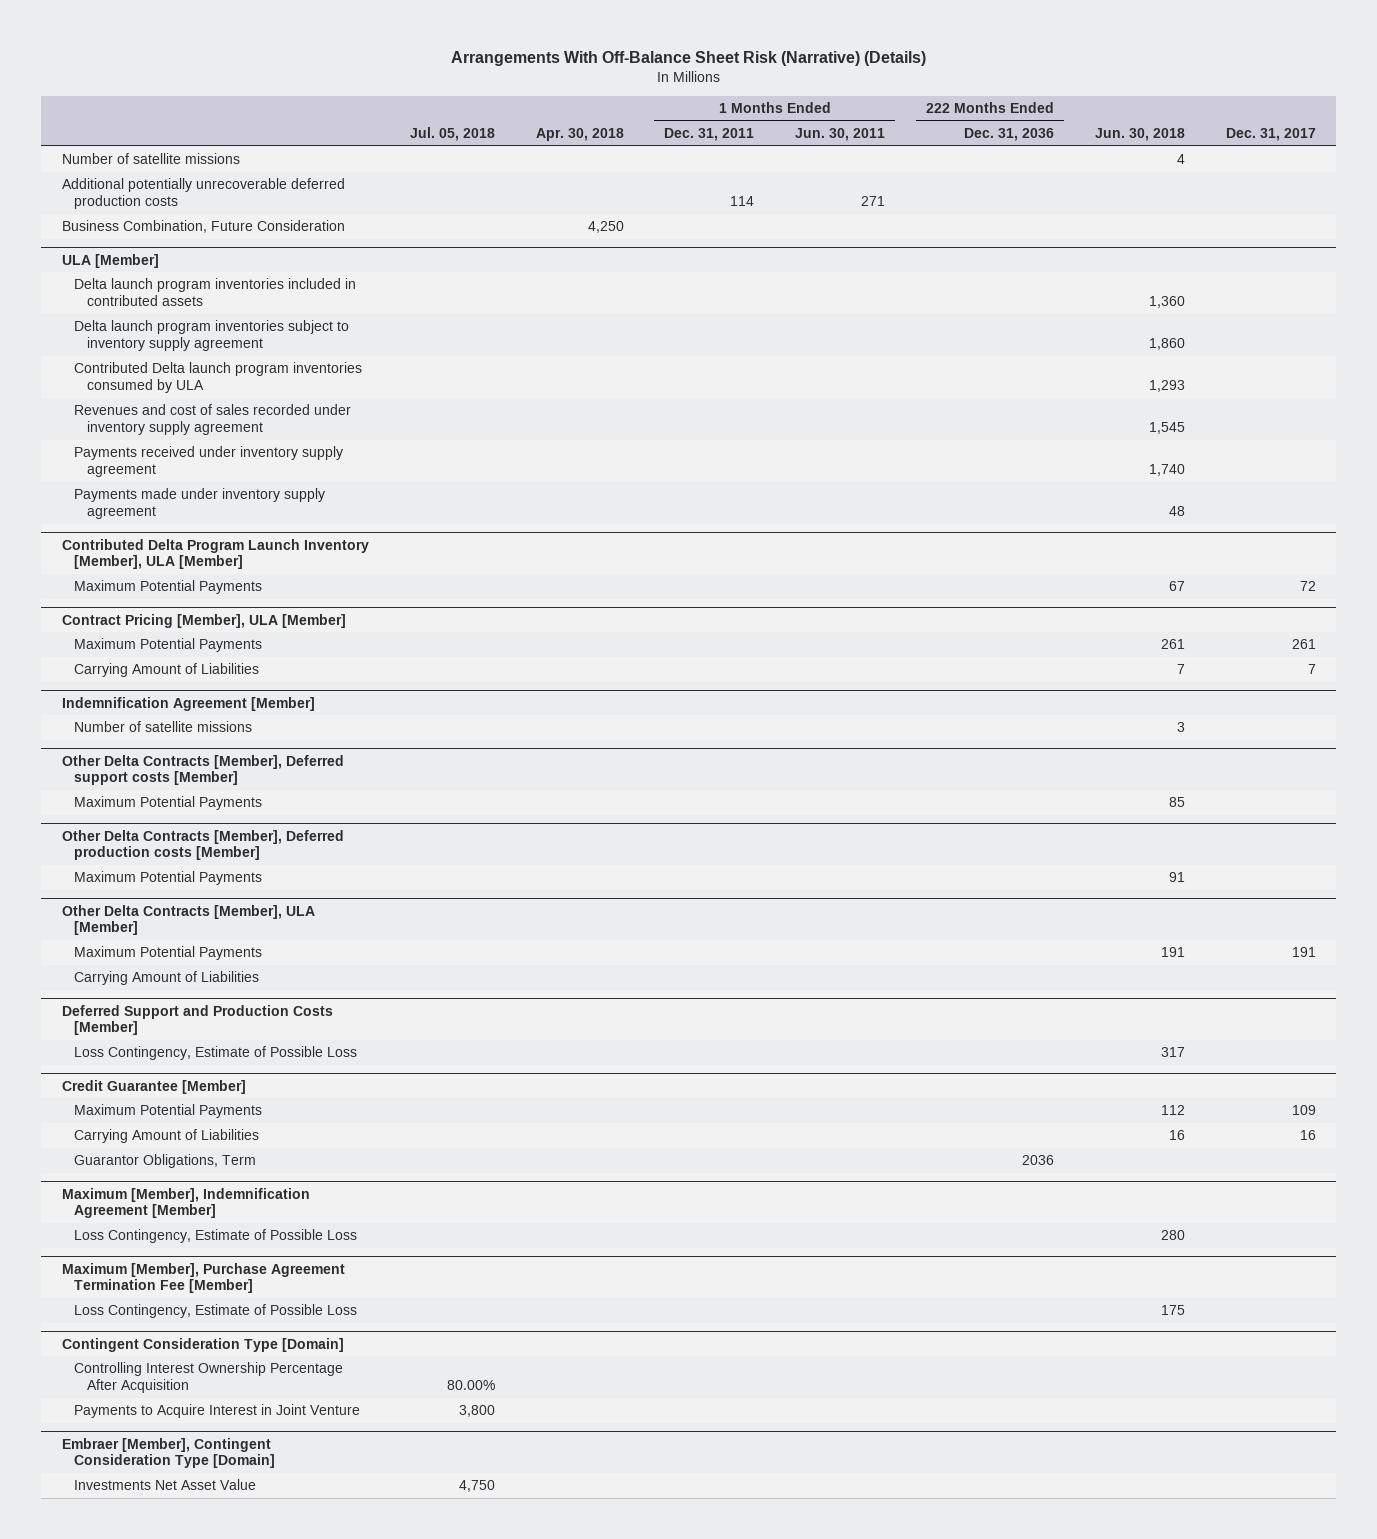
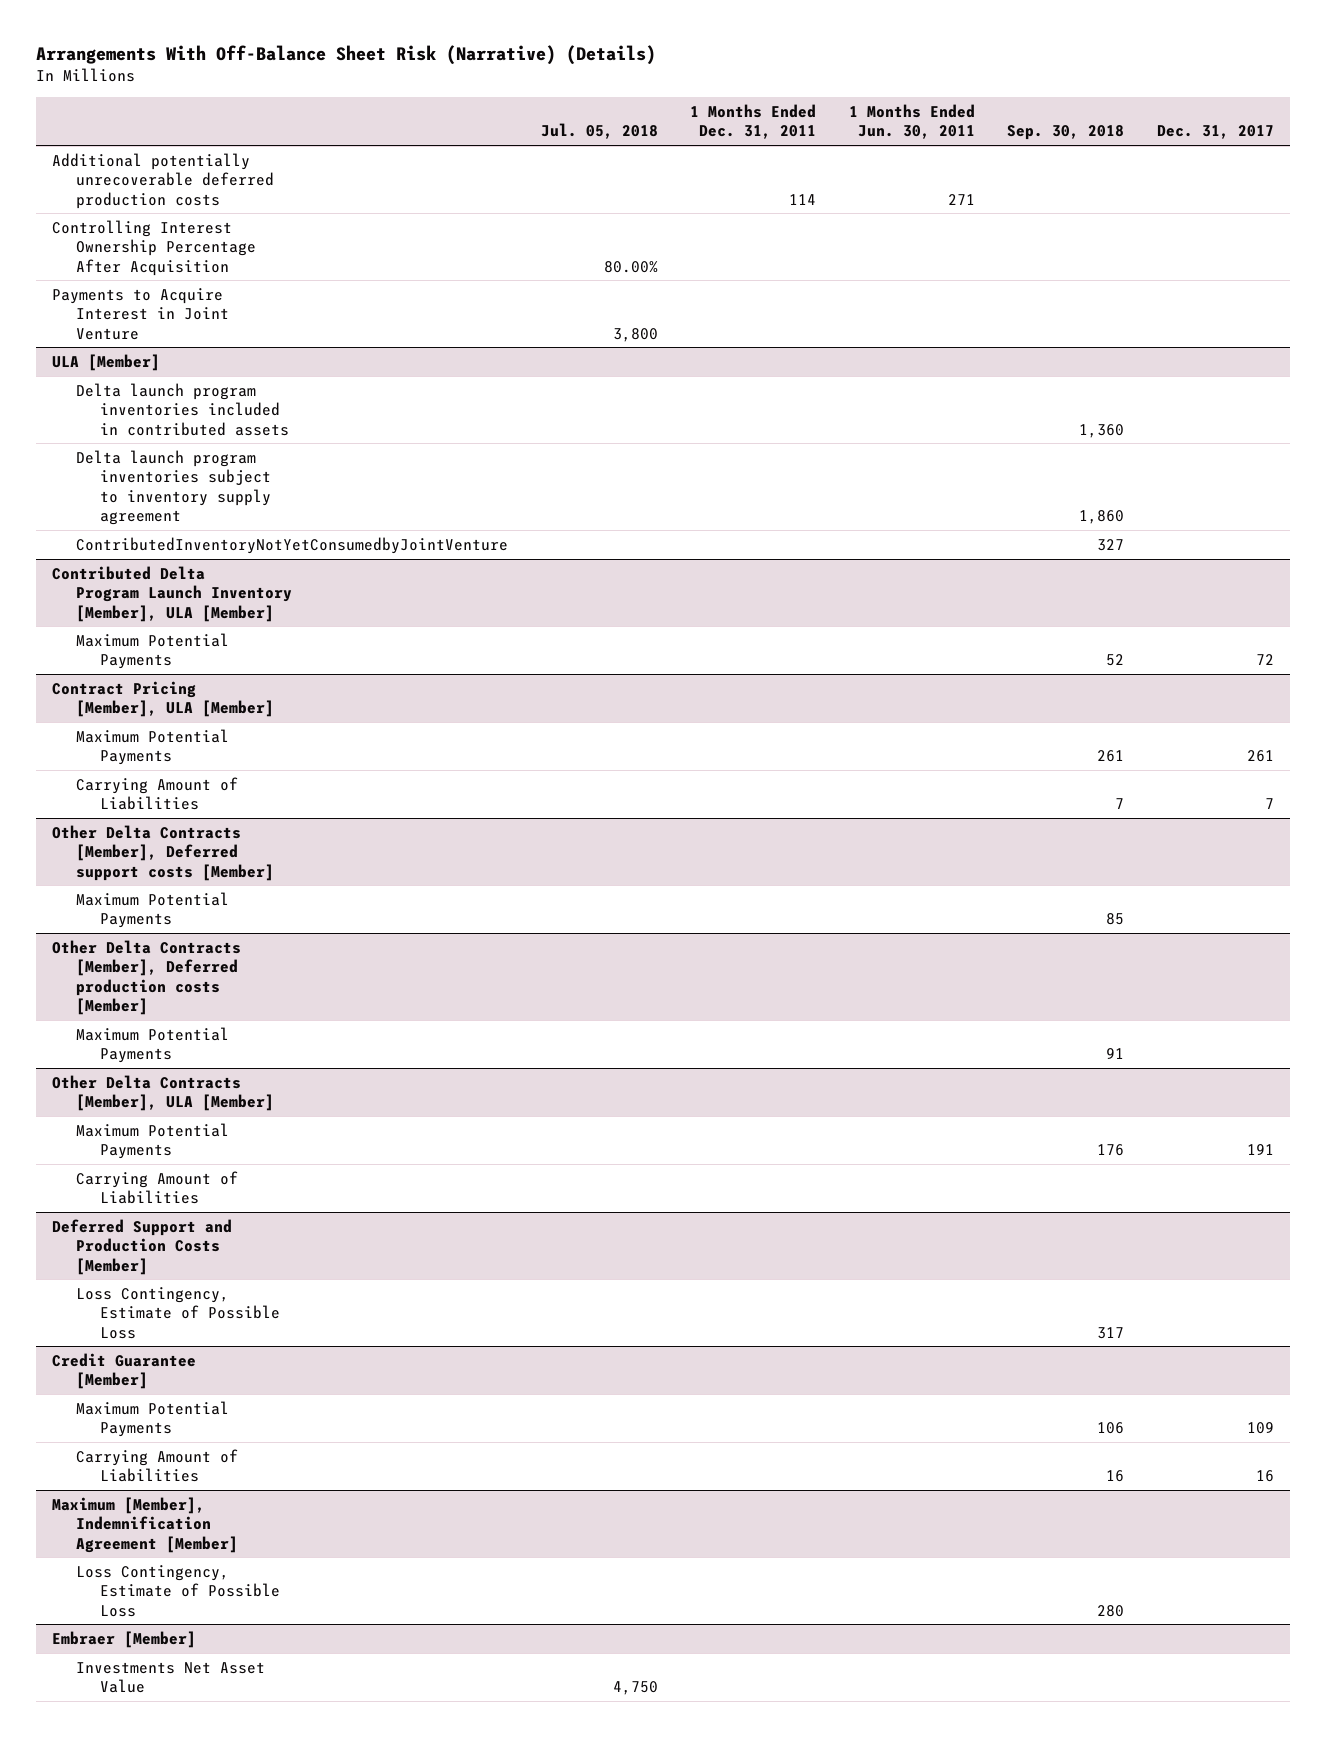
- | Jul. 05, 2018 | Apr. 30, 2018 | 1 Months Ended Dec. 31, 2011 | 1 Months Ended Jun. 30, 2011 | 222 Months Ended Dec. 31, 2036 | Jun. 30, 2018 | Dec. 31, 2017
+ | Jul. 05, 2018 | 1 Months Ended Dec. 31, 2011 | 1 Months Ended Jun. 30, 2011 | Sep. 30, 2018 | Dec. 31, 2017
- Number of satellite missions | | | | | | 4 |
- Business Combination, Future Consideration | | 4,250 | | | | |
+ Controlling Interest Ownership Percentage After Acquisition | 80.00% | | | |
+ Payments to Acquire Interest in Joint Venture | 3,800 | | | |
@ ULA [Member]
- Contributed Delta launch program inventories consumed by ULA | | | | | | 1,293 |
- Revenues and cost of sales recorded under inventory supply agreement | | | | | | 1,545 |
- Payments received under inventory supply agreement | | | | | | 1,740 |
- Payments made under inventory supply agreement | | | | | | 48 |
+ ContributedInventoryNotYetConsumedbyJointVenture | | | | 327 |
- Indemnification Agreement [Member]
- Number of satellite missions | | | | | | 3 |
@ Credit Guarantee [Member]
- Guarantor Obligations, Term | | | | | 2036 | |
- Maximum [Member], Purchase Agreement Termination Fee [Member]
- Loss Contingency, Estimate of Possible Loss | | | | | | 175 |
- Contingent Consideration Type [Domain]
- Controlling Interest Ownership Percentage After Acquisition | 80.00% | | | | | |
- Payments to Acquire Interest in Joint Venture | 3,800 | | | | | |
- Embraer [Member], Contingent Consideration Type [Domain]
+ Embraer [Member]

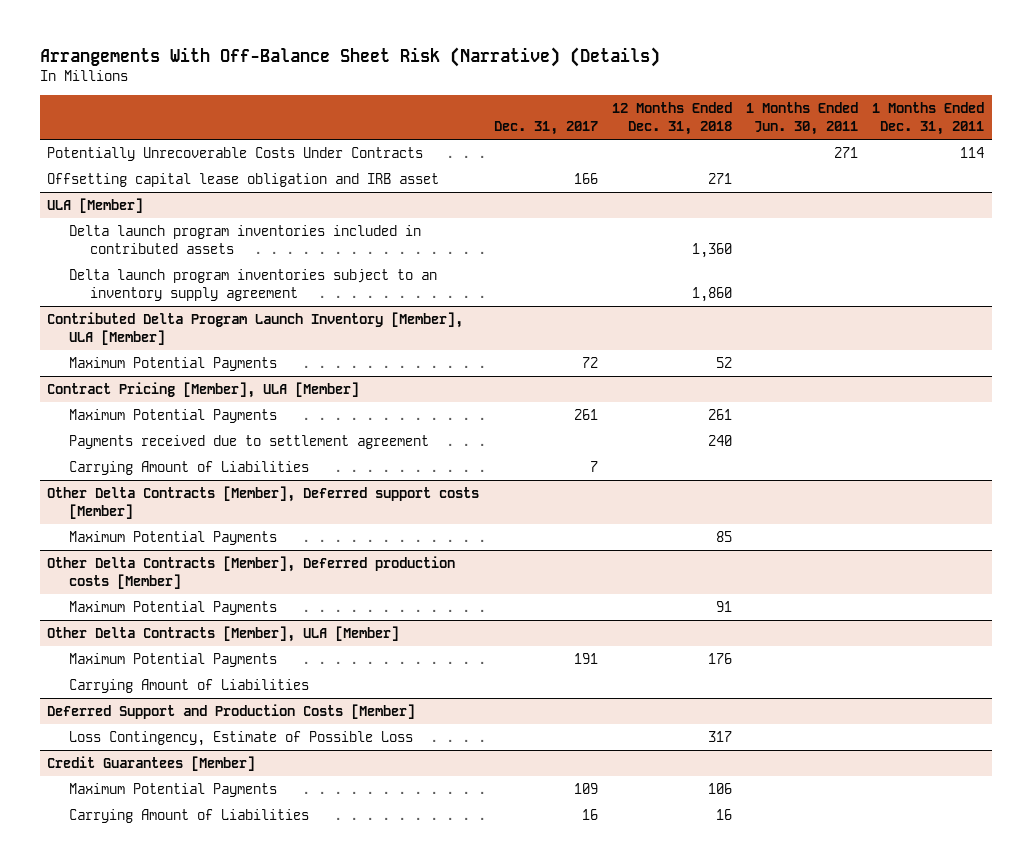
- | Jul. 05, 2018 | 1 Months Ended Dec. 31, 2011 | 1 Months Ended Jun. 30, 2011 | Sep. 30, 2018 | Dec. 31, 2017
+ | Dec. 31, 2017 | 12 Months Ended Dec. 31, 2018 | 1 Months Ended Jun. 30, 2011 | 1 Months Ended Dec. 31, 2011
- Additional potentially unrecoverable deferred production costs | | 114 | 271 | |
- Controlling Interest Ownership Percentage After Acquisition | 80.00% | | | |
- Payments to Acquire Interest in Joint Venture | 3,800 | | | |
+ Potentially Unrecoverable Costs Under Contracts | | | 271 | 114
+ Offsetting capital lease obligation and IRB asset | 166 | 271 | |
@ ULA [Member]
- Delta launch program inventories subject to inventory supply agreement | | | | 1,860 |
- ContributedInventoryNotYetConsumedbyJointVenture | | | | 327 |
+ Delta launch program inventories subject to an inventory supply agreement | | 1,860 | |
@ Contract Pricing [Member], ULA [Member]
+ Payments received due to settlement agreement | | 240 | |
- Credit Guarantee [Member]
+ Credit Guarantees [Member]
- Maximum [Member], Indemnification Agreement [Member]
- Loss Contingency, Estimate of Possible Loss | | | | 280 |
- Embraer [Member]
- Investments Net Asset Value | 4,750 | | | |

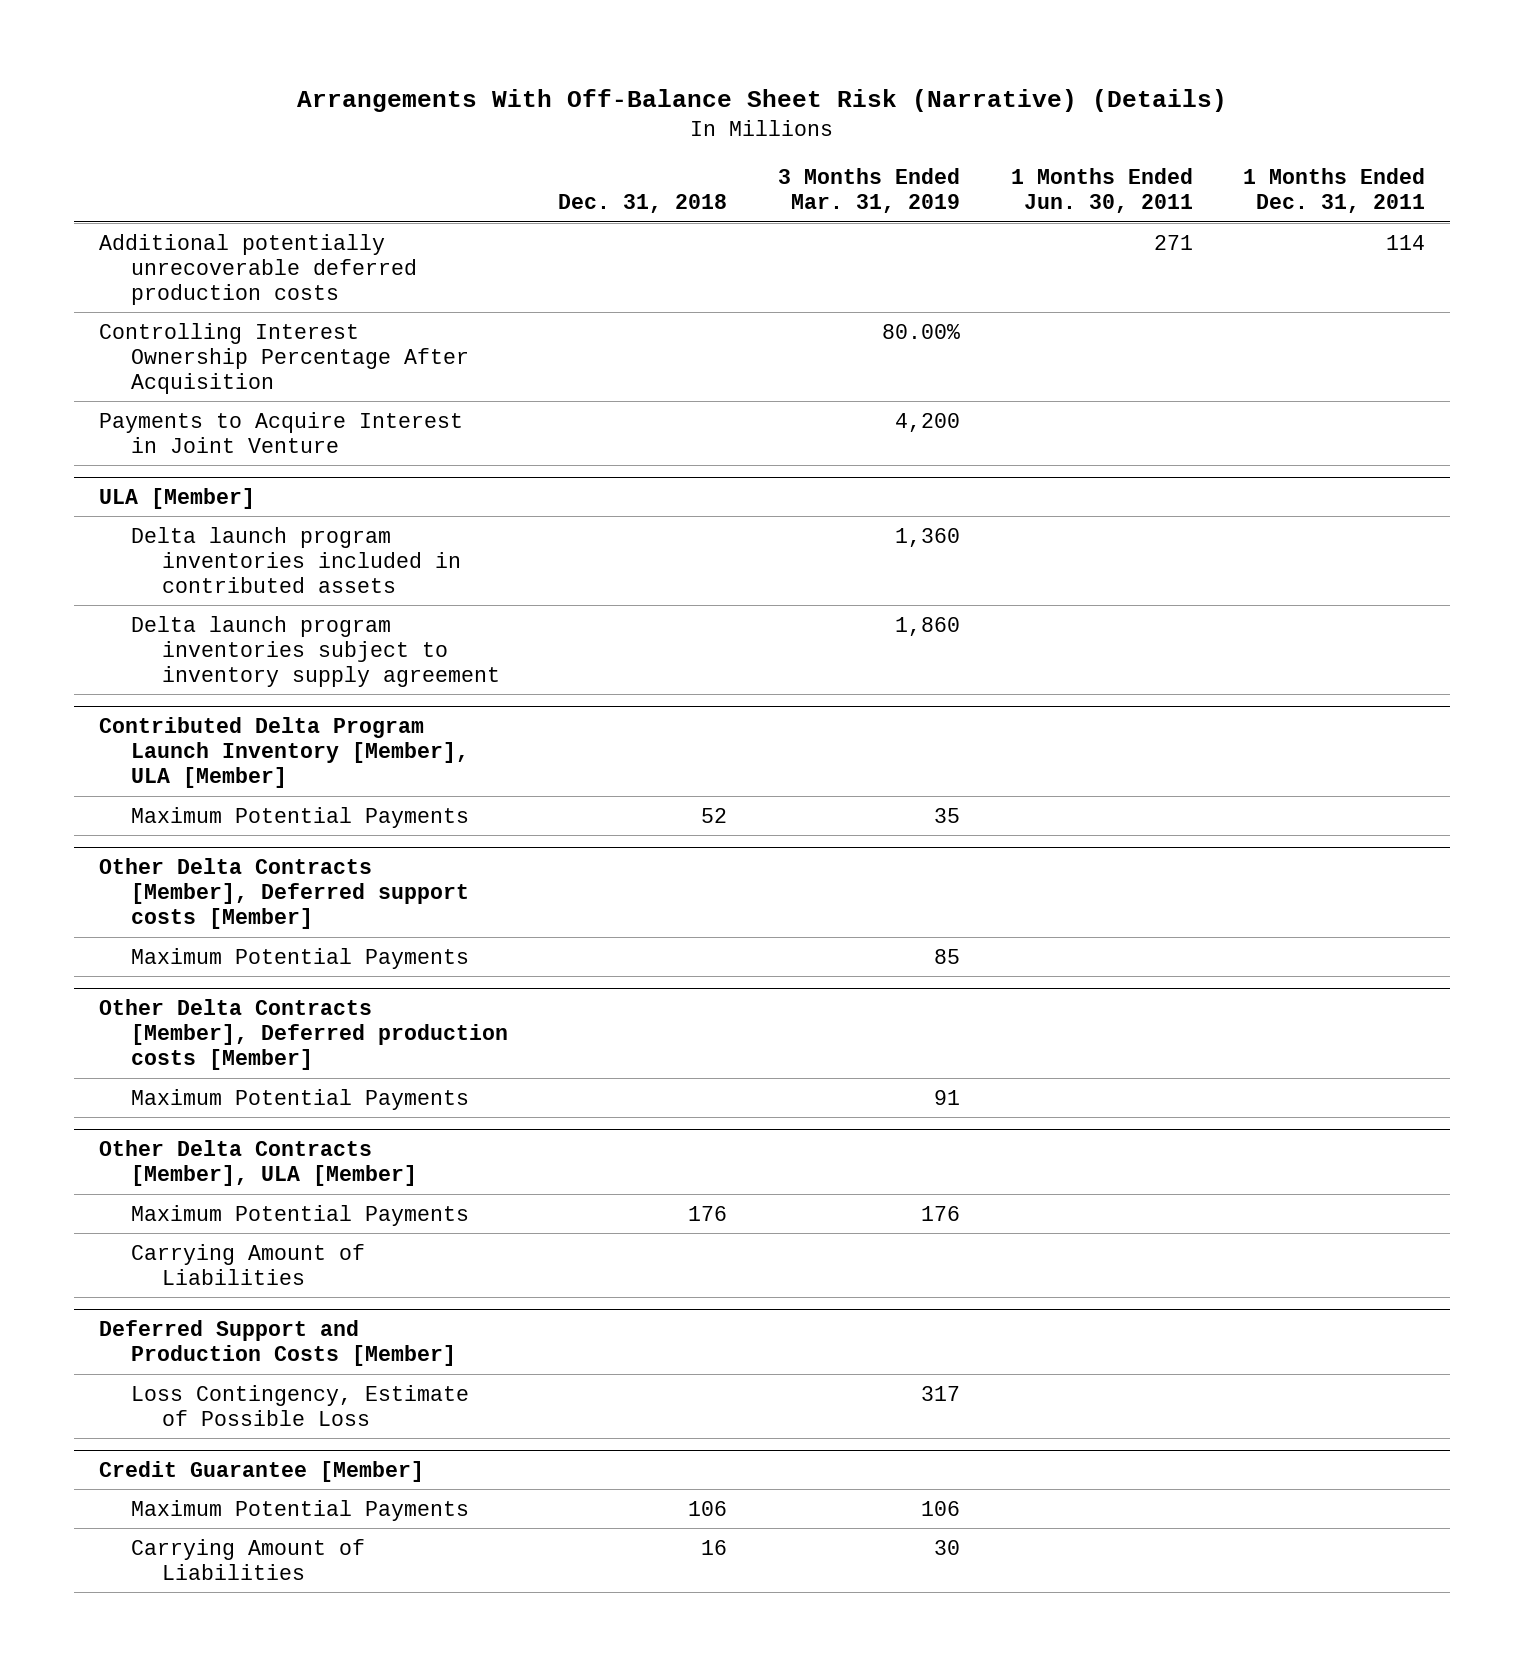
- | Dec. 31, 2017 | 12 Months Ended Dec. 31, 2018 | 1 Months Ended Jun. 30, 2011 | 1 Months Ended Dec. 31, 2011
+ | Dec. 31, 2018 | 3 Months Ended Mar. 31, 2019 | 1 Months Ended Jun. 30, 2011 | 1 Months Ended Dec. 31, 2011
- Potentially Unrecoverable Costs Under Contracts | | | 271 | 114
- Offsetting capital lease obligation and IRB asset | 166 | 271 | |
+ Additional potentially unrecoverable deferred production costs | | | 271 | 114
+ Controlling Interest Ownership Percentage After Acquisition | | 80.00% | |
+ Payments to Acquire Interest in Joint Venture | | 4,200 | |
@ ULA [Member]
- Delta launch program inventories subject to an inventory supply agreement | | 1,860 | |
+ Delta launch program inventories subject to inventory supply agreement | | 1,860 | |
- Contract Pricing [Member], ULA [Member]
- Maximum Potential Payments | 261 | 261 | |
- Payments received due to settlement agreement | | 240 | |
- Carrying Amount of Liabilities | 7 | | |
- Credit Guarantees [Member]
+ Credit Guarantee [Member]

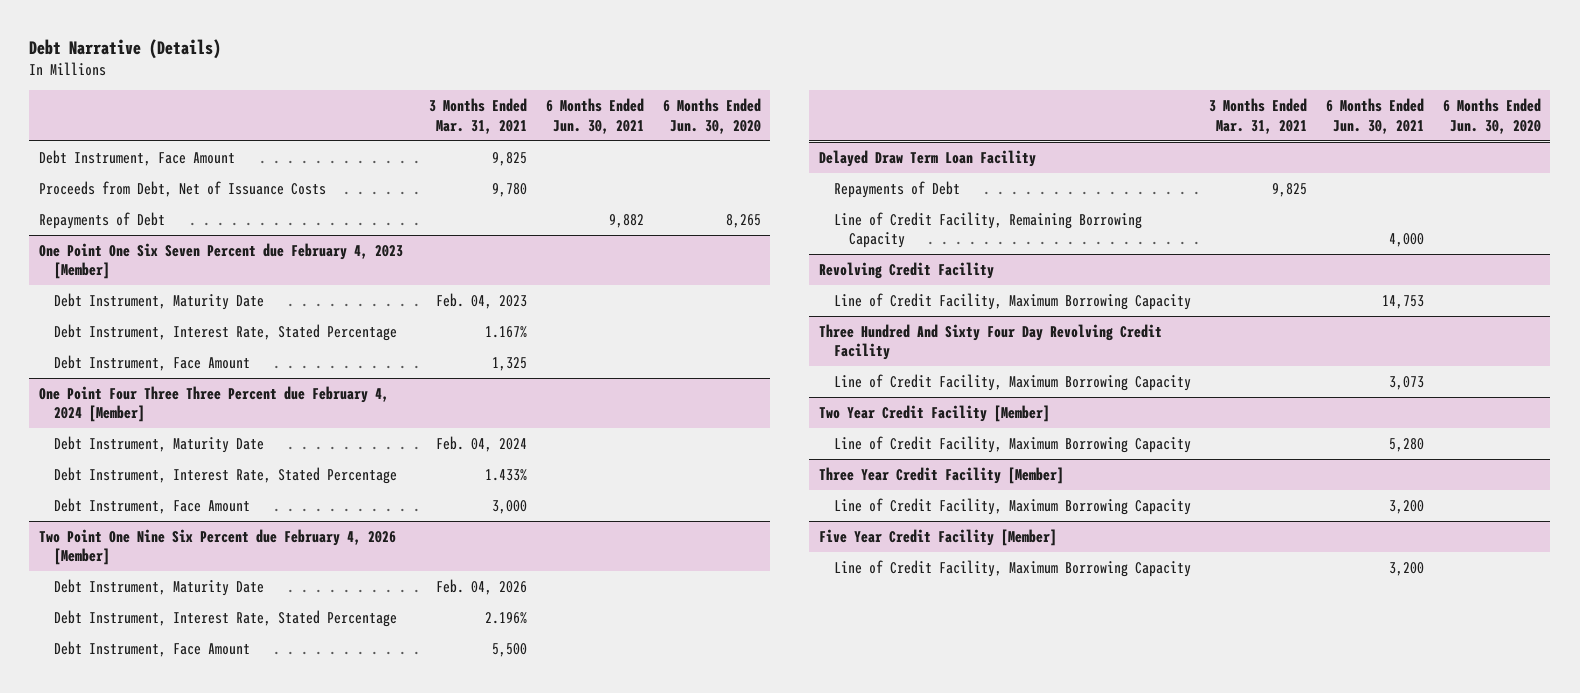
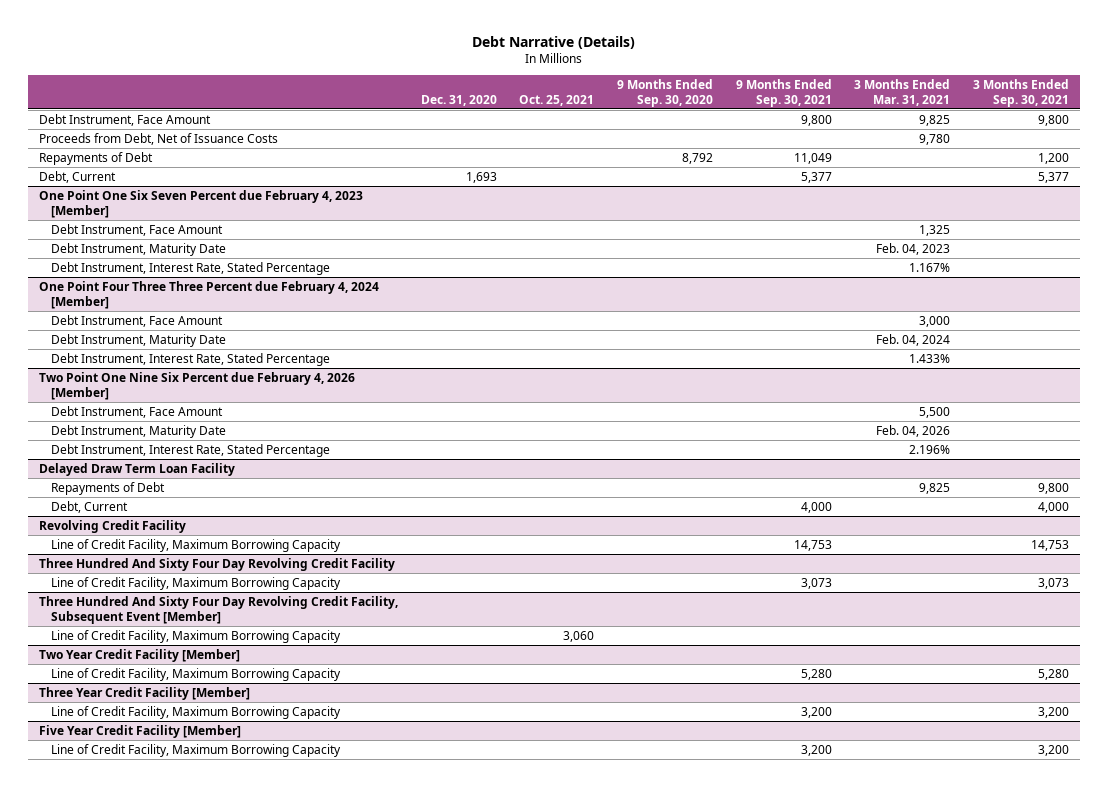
- | 3 Months Ended Mar. 31, 2021 | 6 Months Ended Jun. 30, 2021 | 6 Months Ended Jun. 30, 2020
+ | Dec. 31, 2020 | Oct. 25, 2021 | 9 Months Ended Sep. 30, 2020 | 9 Months Ended Sep. 30, 2021 | 3 Months Ended Mar. 31, 2021 | 3 Months Ended Sep. 30, 2021
+ Debt, Current | 1,693 | | | 5,377 | | 5,377
@ One Point One Six Seven Percent due February 4, 2023 [Member]
moved up: Debt Instrument, Face Amount | | | | | 1,325 |
@ One Point Four Three Three Percent due February 4, 2024 [Member]
moved up: Debt Instrument, Face Amount | | | | | 3,000 |
@ Two Point One Nine Six Percent due February 4, 2026 [Member]
moved up: Debt Instrument, Face Amount | | | | | 5,500 |
@ Delayed Draw Term Loan Facility
- Line of Credit Facility, Remaining Borrowing Capacity | | 4,000 |
+ Debt, Current | | | | 4,000 | | 4,000
+ Three Hundred And Sixty Four Day Revolving Credit Facility, Subsequent Event [Member]
+ Line of Credit Facility, Maximum Borrowing Capacity | | 3,060 | | | |

